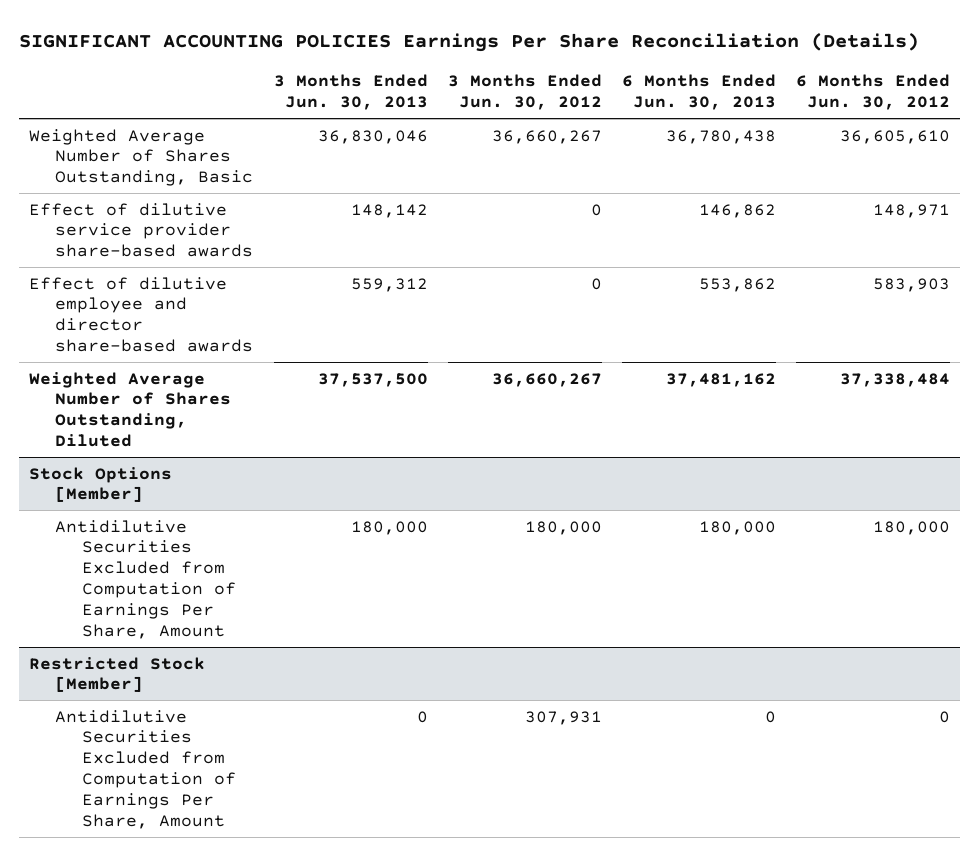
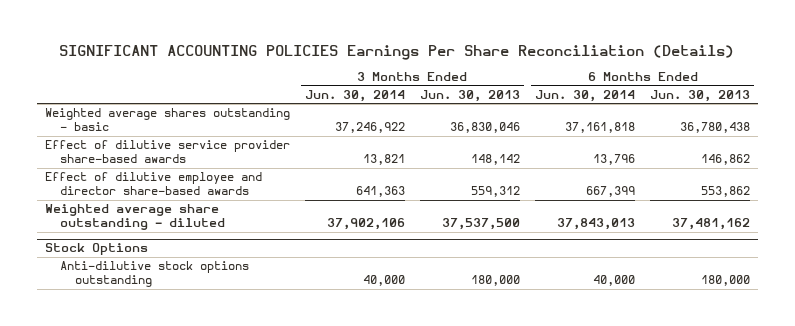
- | 3 Months Ended Jun. 30, 2013 | 3 Months Ended Jun. 30, 2012 | 6 Months Ended Jun. 30, 2013 | 6 Months Ended Jun. 30, 2012
+ | 3 Months Ended Jun. 30, 2014 | 3 Months Ended Jun. 30, 2013 | 6 Months Ended Jun. 30, 2014 | 6 Months Ended Jun. 30, 2013
- Weighted Average Number of Shares Outstanding, Basic | 36,830,046 | 36,660,267 | 36,780,438 | 36,605,610
+ Weighted average shares outstanding - basic | 37,246,922 | 36,830,046 | 37,161,818 | 36,780,438
- Weighted Average Number of Shares Outstanding, Diluted | 37,537,500 | 36,660,267 | 37,481,162 | 37,338,484
- Stock Options [Member]
- Antidilutive Securities Excluded from Computation of Earnings Per Share, Amount | 180,000 | 180,000 | 180,000 | 180,000
- Restricted Stock [Member]
- Antidilutive Securities Excluded from Computation of Earnings Per Share, Amount | 0 | 307,931 | 0 | 0
+ Weighted average share outstanding - diluted | 37,902,106 | 37,537,500 | 37,843,013 | 37,481,162
+ Stock Options
+ Anti-dilutive stock options outstanding | 40,000 | 180,000 | 40,000 | 180,000

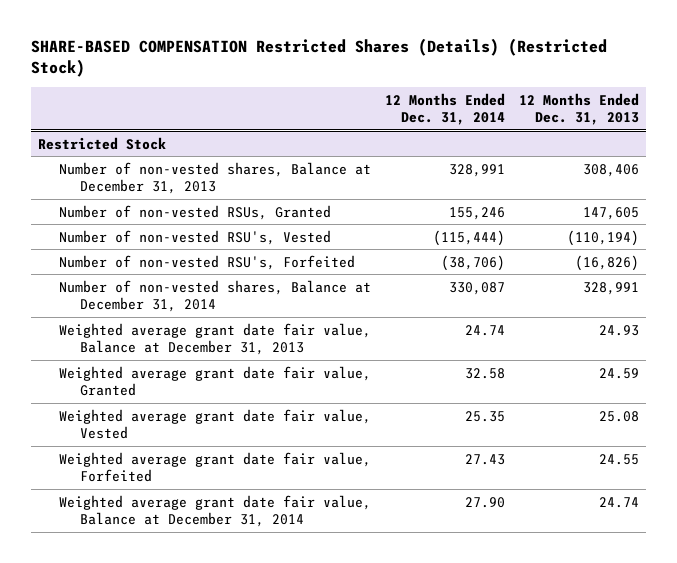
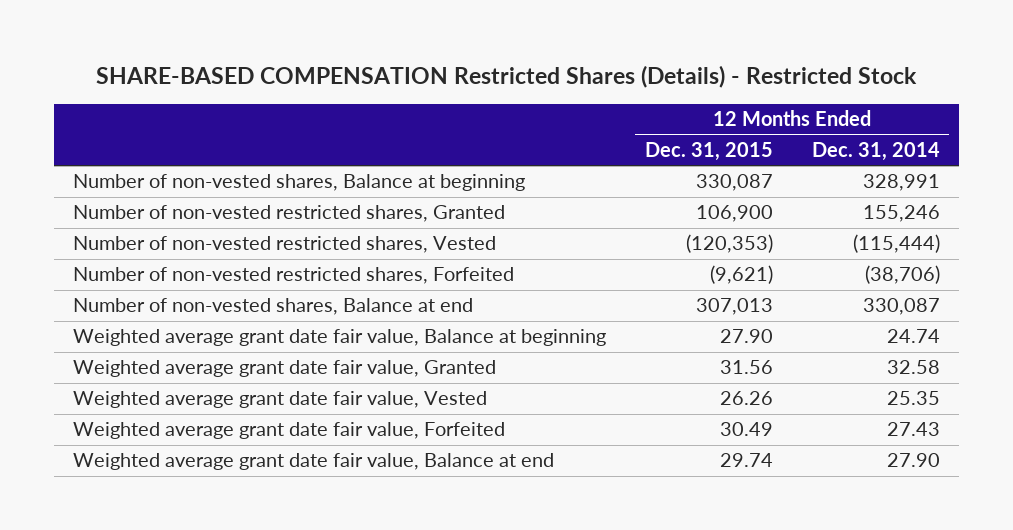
- SHARE-BASED COMPENSATION Restricted Shares (Details) (Restricted Stock)
+ SHARE-BASED COMPENSATION Restricted Shares (Details) - Restricted Stock
- | 12 Months Ended Dec. 31, 2014 | 12 Months Ended Dec. 31, 2013
+ | 12 Months Ended Dec. 31, 2015 | 12 Months Ended Dec. 31, 2014
- Restricted Stock
- Number of non-vested shares, Balance at December 31, 2013 | 328,991 | 308,406
- Number of non-vested RSUs, Granted | 155,246 | 147,605
- Number of non-vested RSU's, Vested | (115,444) | (110,194)
- Number of non-vested RSU's, Forfeited | (38,706) | (16,826)
- Number of non-vested shares, Balance at December 31, 2014 | 330,087 | 328,991
- Weighted average grant date fair value, Balance at December 31, 2013 | 24.74 | 24.93
+ Number of non-vested shares, Balance at beginning | 330,087 | 328,991
+ Number of non-vested restricted shares, Granted | 106,900 | 155,246
+ Number of non-vested restricted shares, Vested | (120,353) | (115,444)
+ Number of non-vested restricted shares, Forfeited | (9,621) | (38,706)
+ Number of non-vested shares, Balance at end | 307,013 | 330,087
+ Weighted average grant date fair value, Balance at beginning | 27.90 | 24.74
- Weighted average grant date fair value, Balance at December 31, 2014 | 27.90 | 24.74
+ Weighted average grant date fair value, Balance at end | 29.74 | 27.90

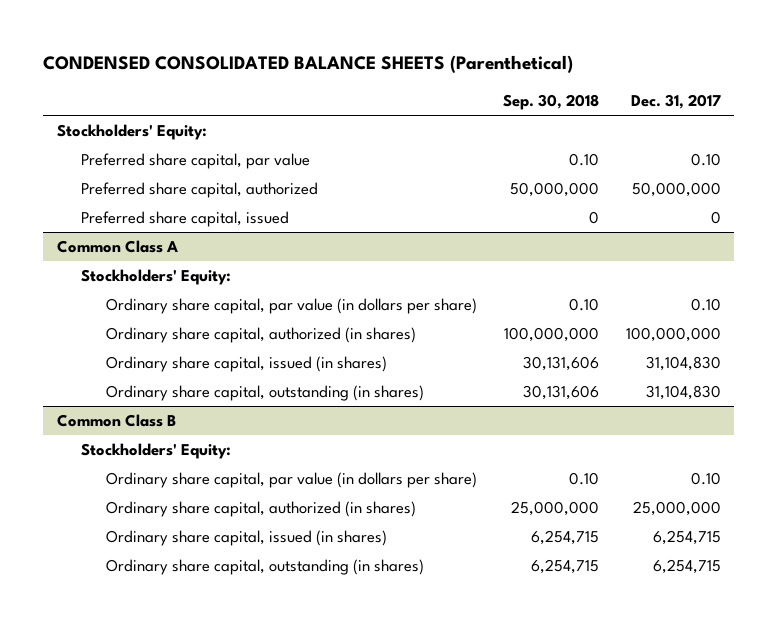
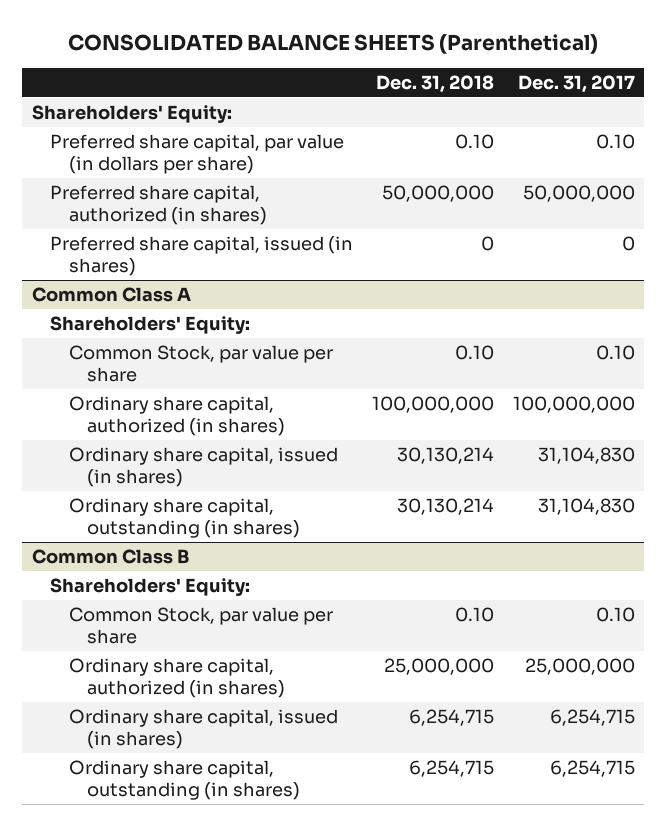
- CONDENSED CONSOLIDATED BALANCE SHEETS (Parenthetical)
+ CONSOLIDATED BALANCE SHEETS (Parenthetical)
- | Sep. 30, 2018 | Dec. 31, 2017
+ | Dec. 31, 2018 | Dec. 31, 2017
- Stockholders' Equity:
- Preferred share capital, par value | 0.10 | 0.10
- Preferred share capital, authorized | 50,000,000 | 50,000,000
- Preferred share capital, issued | 0 | 0
+ Shareholders' Equity:
+ Preferred share capital, par value (in dollars per share) | 0.10 | 0.10
+ Preferred share capital, authorized (in shares) | 50,000,000 | 50,000,000
+ Preferred share capital, issued (in shares) | 0 | 0
@ Common Class A
- Stockholders' Equity:
- Ordinary share capital, par value (in dollars per share) | 0.10 | 0.10
+ Shareholders' Equity:
+ Common Stock, par value per share | 0.10 | 0.10
@ Common Class B
- Stockholders' Equity:
- Ordinary share capital, par value (in dollars per share) | 0.10 | 0.10
+ Shareholders' Equity:
+ Common Stock, par value per share | 0.10 | 0.10

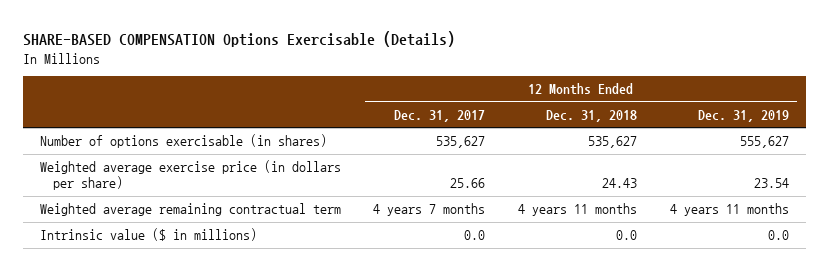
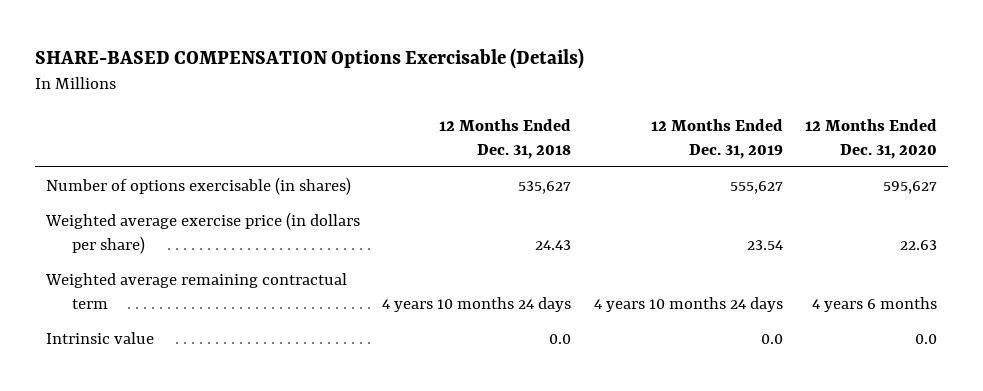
- | 12 Months Ended Dec. 31, 2017 | 12 Months Ended Dec. 31, 2018 | 12 Months Ended Dec. 31, 2019
+ | 12 Months Ended Dec. 31, 2018 | 12 Months Ended Dec. 31, 2019 | 12 Months Ended Dec. 31, 2020
- Weighted average remaining contractual term | 4 years 7 months | 4 years 11 months | 4 years 11 months
- Intrinsic value ($ in millions) | 0.0 | 0.0 | 0.0
+ Weighted average remaining contractual term | 4 years 10 months 24 days | 4 years 10 months 24 days | 4 years 6 months
+ Intrinsic value | 0.0 | 0.0 | 0.0

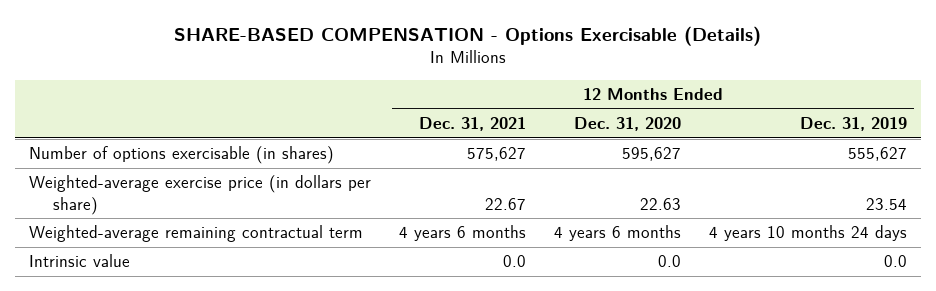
- SHARE-BASED COMPENSATION Options Exercisable (Details)
+ SHARE-BASED COMPENSATION - Options Exercisable (Details)
- | 12 Months Ended Dec. 31, 2018 | 12 Months Ended Dec. 31, 2019 | 12 Months Ended Dec. 31, 2020
+ | 12 Months Ended Dec. 31, 2021 | 12 Months Ended Dec. 31, 2020 | 12 Months Ended Dec. 31, 2019
- Weighted average exercise price (in dollars per share) | 24.43 | 23.54 | 22.63
- Weighted average remaining contractual term | 4 years 10 months 24 days | 4 years 10 months 24 days | 4 years 6 months
+ Weighted-average exercise price (in dollars per share) | 22.67 | 22.63 | 23.54
+ Weighted-average remaining contractual term | 4 years 6 months | 4 years 6 months | 4 years 10 months 24 days

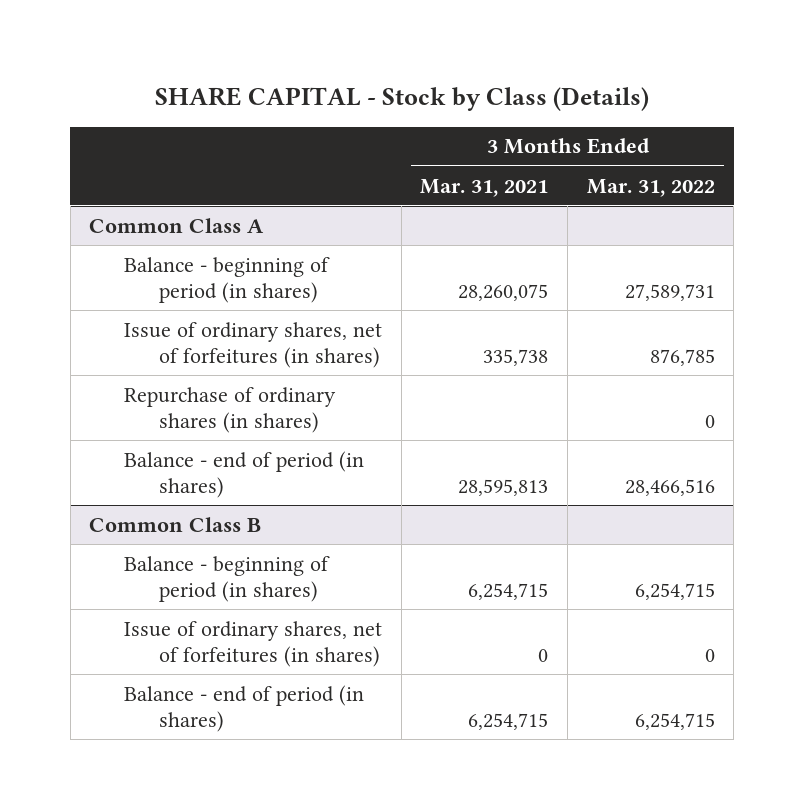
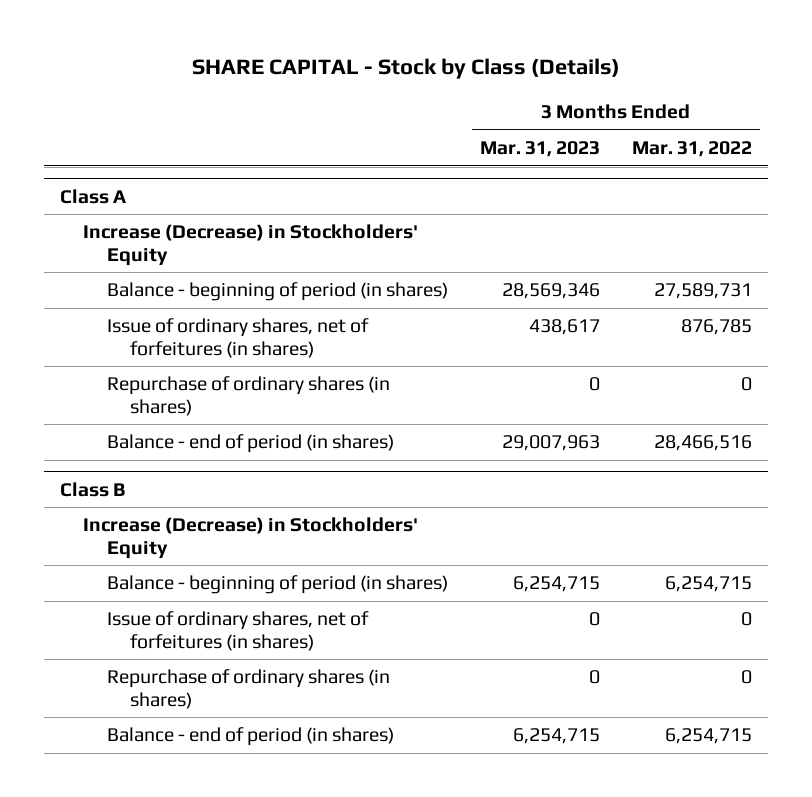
- | 3 Months Ended Mar. 31, 2021 | 3 Months Ended Mar. 31, 2022
+ | 3 Months Ended Mar. 31, 2023 | 3 Months Ended Mar. 31, 2022
- Common Class A
+ Class A
+ Increase (Decrease) in Stockholders' Equity
- Common Class B
+ Class B
+ Increase (Decrease) in Stockholders' Equity
+ Repurchase of ordinary shares (in shares) | 0 | 0

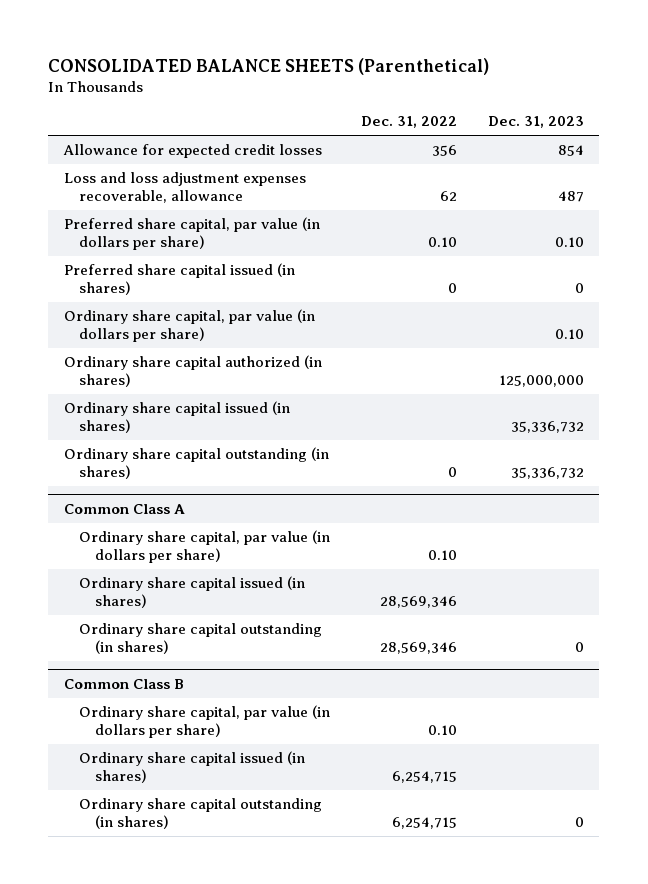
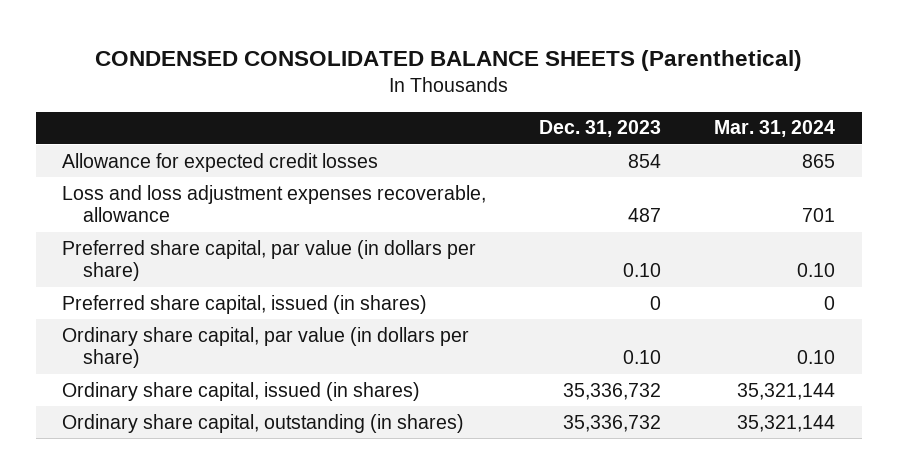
- CONSOLIDATED BALANCE SHEETS (Parenthetical)
+ CONDENSED CONSOLIDATED BALANCE SHEETS (Parenthetical)
- | Dec. 31, 2022 | Dec. 31, 2023
+ | Dec. 31, 2023 | Mar. 31, 2024
- Preferred share capital issued (in shares) | 0 | 0
+ Preferred share capital, issued (in shares) | 0 | 0
- Ordinary share capital authorized (in shares) | | 125,000,000
- Ordinary share capital issued (in shares) | | 35,336,732
- Ordinary share capital outstanding (in shares) | 0 | 35,336,732
- Common Class A
- Ordinary share capital, par value (in dollars per share) | 0.10 |
- Ordinary share capital issued (in shares) | 28,569,346 |
- Ordinary share capital outstanding (in shares) | 28,569,346 | 0
- Common Class B
- Ordinary share capital, par value (in dollars per share) | 0.10 |
- Ordinary share capital issued (in shares) | 6,254,715 |
- Ordinary share capital outstanding (in shares) | 6,254,715 | 0
+ Ordinary share capital, issued (in shares) | 35,336,732 | 35,321,144
+ Ordinary share capital, outstanding (in shares) | 35,336,732 | 35,321,144

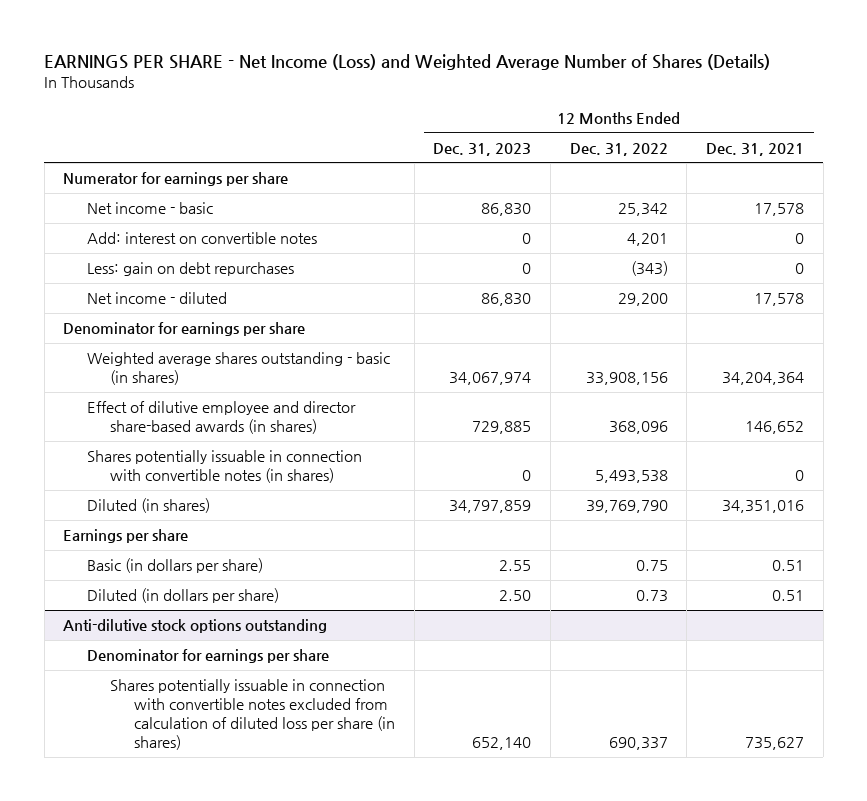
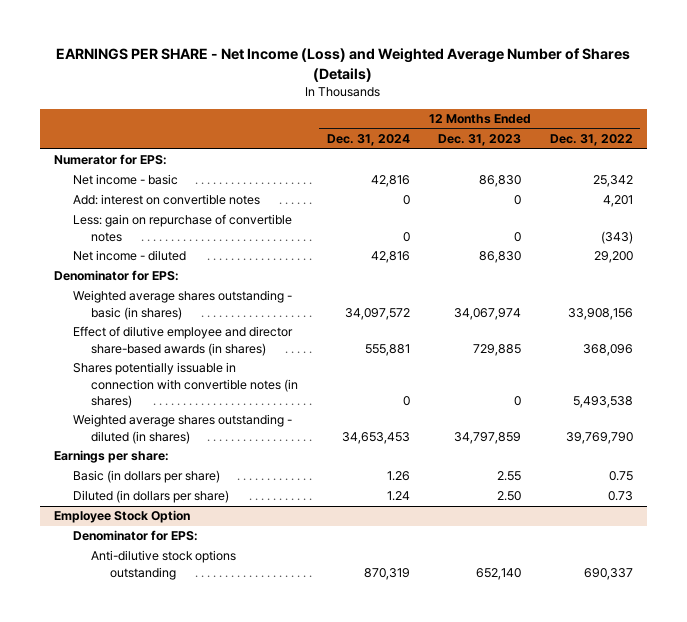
- | 12 Months Ended Dec. 31, 2023 | 12 Months Ended Dec. 31, 2022 | 12 Months Ended Dec. 31, 2021
+ | 12 Months Ended Dec. 31, 2024 | 12 Months Ended Dec. 31, 2023 | 12 Months Ended Dec. 31, 2022
- Numerator for earnings per share
+ Numerator for EPS:
- Less: gain on debt repurchases | 0 | (343) | 0
+ Less: gain on repurchase of convertible notes | 0 | 0 | (343)
- Denominator for earnings per share
+ Denominator for EPS:
- Diluted (in shares) | 34,797,859 | 39,769,790 | 34,351,016
- Earnings per share
+ Weighted average shares outstanding - diluted (in shares) | 34,653,453 | 34,797,859 | 39,769,790
+ Earnings per share:
- Anti-dilutive stock options outstanding
- Denominator for earnings per share
- Shares potentially issuable in connection with convertible notes excluded from calculation of diluted loss per share (in shares) | 652,140 | 690,337 | 735,627
+ Employee Stock Option
+ Denominator for EPS:
+ Anti-dilutive stock options outstanding | 870,319 | 652,140 | 690,337

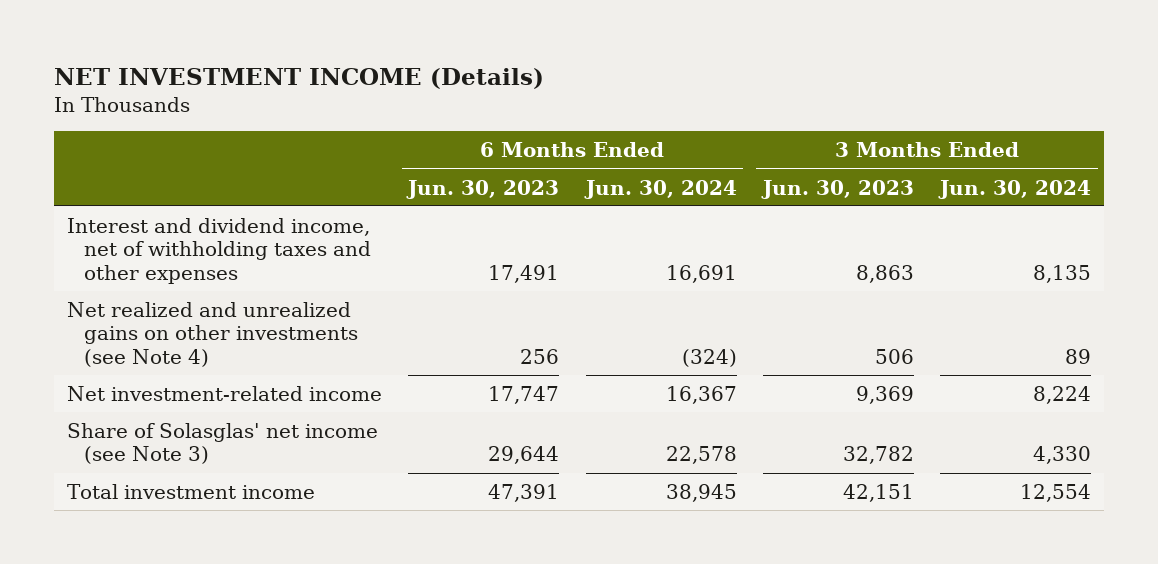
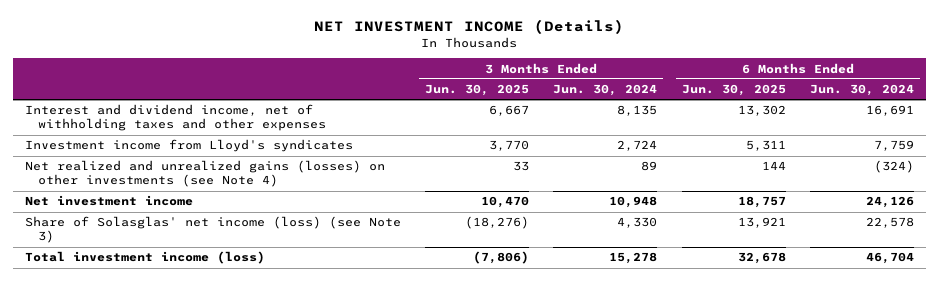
- | 6 Months Ended Jun. 30, 2023 | 6 Months Ended Jun. 30, 2024 | 3 Months Ended Jun. 30, 2023 | 3 Months Ended Jun. 30, 2024
+ | 3 Months Ended Jun. 30, 2025 | 3 Months Ended Jun. 30, 2024 | 6 Months Ended Jun. 30, 2025 | 6 Months Ended Jun. 30, 2024
- Net realized and unrealized gains on other investments (see Note 4) | 256 | (324) | 506 | 89
- Net investment-related income | 17,747 | 16,367 | 9,369 | 8,224
- Share of Solasglas' net income (see Note 3) | 29,644 | 22,578 | 32,782 | 4,330
- Total investment income | 47,391 | 38,945 | 42,151 | 12,554
+ Investment income from Lloyd's syndicates | 3,770 | 2,724 | 5,311 | 7,759
+ Net realized and unrealized gains (losses) on other investments (see Note 4) | 33 | 89 | 144 | (324)
+ Net investment income | 10,470 | 10,948 | 18,757 | 24,126
+ Share of Solasglas' net income (loss) (see Note 3) | (18,276) | 4,330 | 13,921 | 22,578
+ Total investment income (loss) | (7,806) | 15,278 | 32,678 | 46,704

